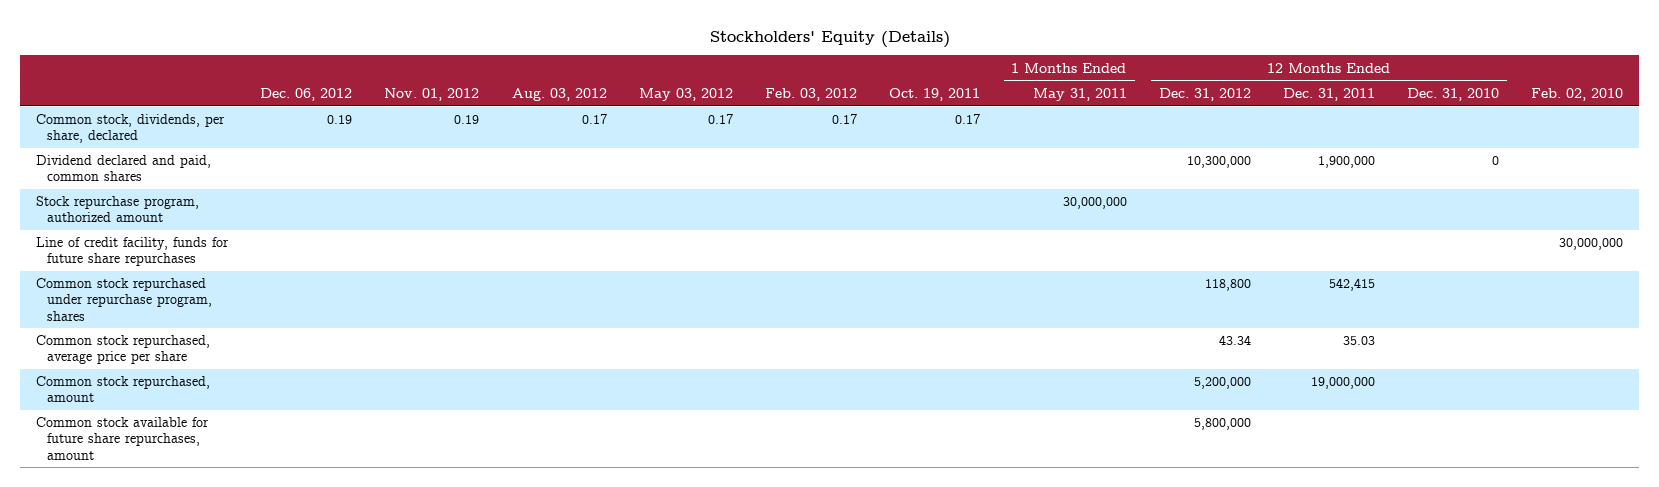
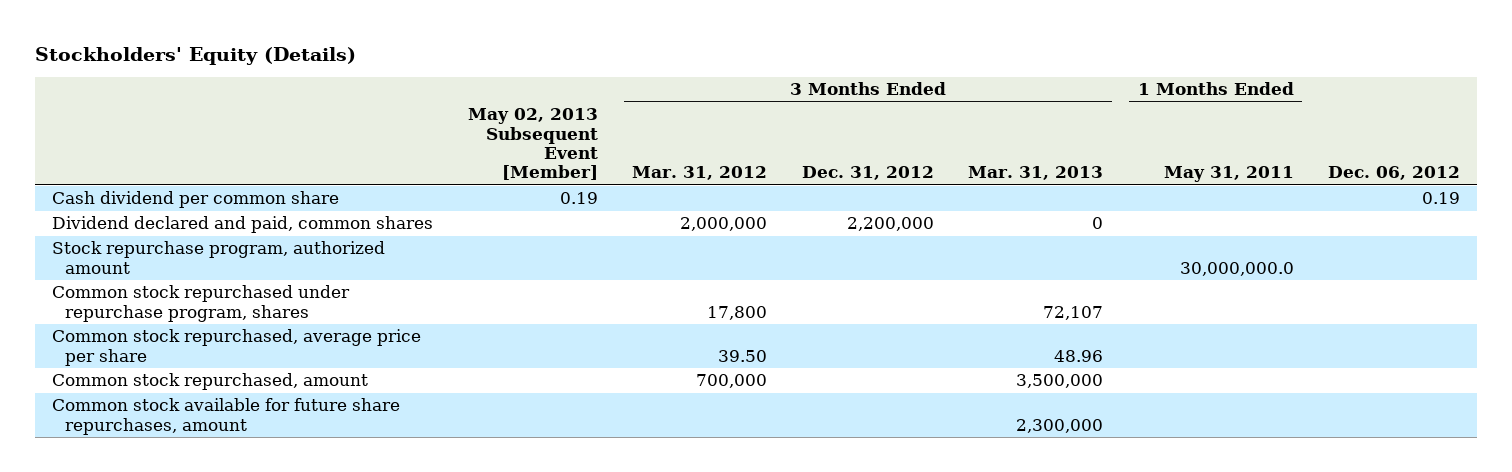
- | Dec. 06, 2012 | Nov. 01, 2012 | Aug. 03, 2012 | May 03, 2012 | Feb. 03, 2012 | Oct. 19, 2011 | 1 Months Ended May 31, 2011 | 12 Months Ended Dec. 31, 2012 | 12 Months Ended Dec. 31, 2011 | 12 Months Ended Dec. 31, 2010 | Feb. 02, 2010
+ | May 02, 2013 Subsequent Event [Member] | 3 Months Ended Mar. 31, 2012 | 3 Months Ended Dec. 31, 2012 | 3 Months Ended Mar. 31, 2013 | 1 Months Ended May 31, 2011 | Dec. 06, 2012
- Common stock, dividends, per share, declared | 0.19 | 0.19 | 0.17 | 0.17 | 0.17 | 0.17 | | | | |
+ Cash dividend per common share | 0.19 | | | | | 0.19
- Stock repurchase program, authorized amount | | | | | | | 30,000,000 | | | |
- Line of credit facility, funds for future share repurchases | | | | | | | | | | | 30,000,000
+ Stock repurchase program, authorized amount | | | | | 30,000,000.0 |

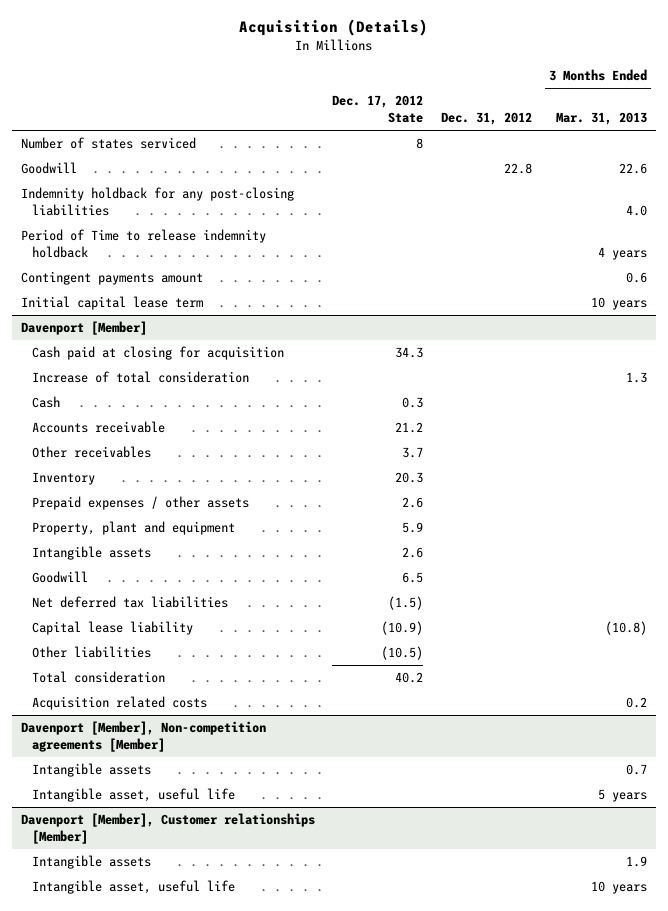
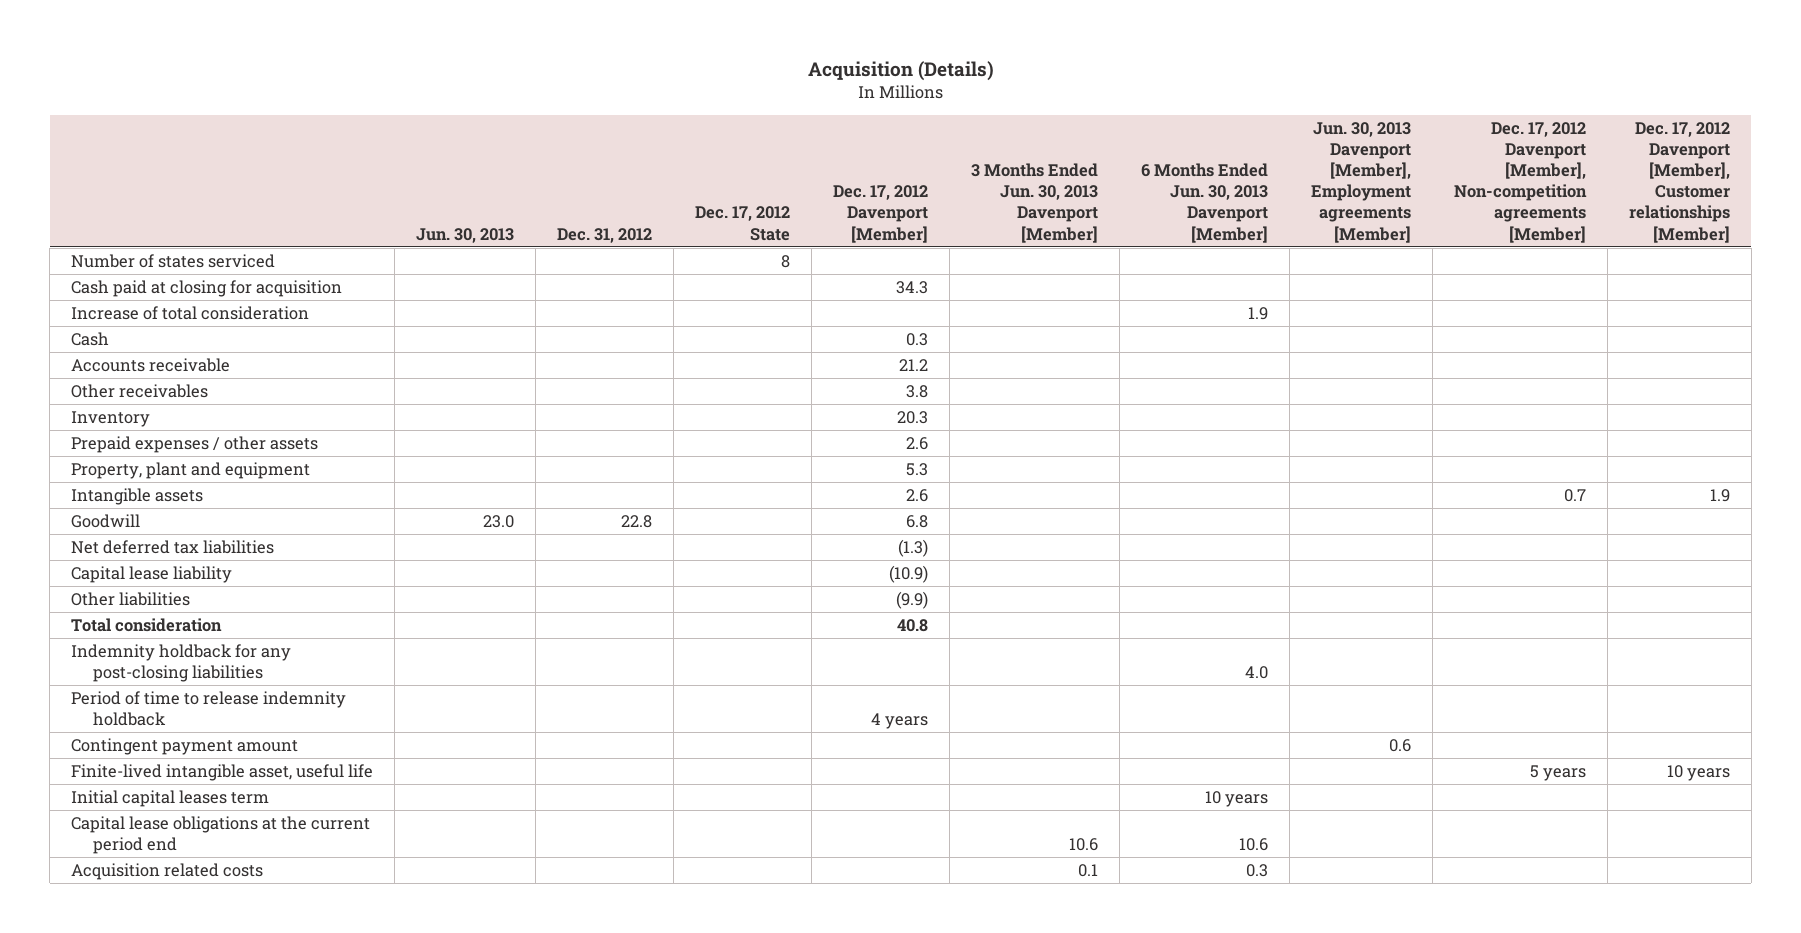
- | Dec. 17, 2012 State | Dec. 31, 2012 | 3 Months Ended Mar. 31, 2013
+ | Jun. 30, 2013 | Dec. 31, 2012 | Dec. 17, 2012 State | Dec. 17, 2012 Davenport [Member] | 3 Months Ended Jun. 30, 2013 Davenport [Member] | 6 Months Ended Jun. 30, 2013 Davenport [Member] | Jun. 30, 2013 Davenport [Member], Employment agreements [Member] | Dec. 17, 2012 Davenport [Member], Non-competition agreements [Member] | Dec. 17, 2012 Davenport [Member], Customer relationships [Member]
+ Cash paid at closing for acquisition | | | | 34.3 | | | | |
+ Increase of total consideration | | | | | | 1.9 | | |
+ Cash | | | | 0.3 | | | | |
+ Accounts receivable | | | | 21.2 | | | | |
+ Other receivables | | | | 3.8 | | | | |
+ Inventory | | | | 20.3 | | | | |
+ Prepaid expenses / other assets | | | | 2.6 | | | | |
+ Property, plant and equipment | | | | 5.3 | | | | |
+ Intangible assets | | | | 2.6 | | | | 0.7 | 1.9
+ Net deferred tax liabilities | | | | (1.3) | | | | |
+ Capital lease liability | | | | (10.9) | | | | |
+ Other liabilities | | | | (9.9) | | | | |
+ Total consideration | | | | 40.8 | | | | |
- Period of Time to release indemnity holdback | | | 4 years
- Contingent payments amount | | | 0.6
- Initial capital lease term | | | 10 years
- Davenport [Member]
- Cash paid at closing for acquisition | 34.3 | |
- Increase of total consideration | | | 1.3
- Cash | 0.3 | |
- Accounts receivable | 21.2 | |
- Other receivables | 3.7 | |
- Inventory | 20.3 | |
- Prepaid expenses / other assets | 2.6 | |
- Property, plant and equipment | 5.9 | |
- Intangible assets | 2.6 | |
- Goodwill | 6.5 | |
- Net deferred tax liabilities | (1.5) | |
- Capital lease liability | (10.9) | | (10.8)
- Other liabilities | (10.5) | |
- Total consideration | 40.2 | |
- Acquisition related costs | | | 0.2
- Davenport [Member], Non-competition agreements [Member]
- Intangible assets | | | 0.7
- Intangible asset, useful life | | | 5 years
- Davenport [Member], Customer relationships [Member]
- Intangible assets | | | 1.9
- Intangible asset, useful life | | | 10 years
+ Period of time to release indemnity holdback | | | | 4 years | | | | |
+ Contingent payment amount | | | | | | | 0.6 | |
+ Finite-lived intangible asset, useful life | | | | | | | | 5 years | 10 years
+ Initial capital leases term | | | | | | 10 years | | |
+ Capital lease obligations at the current period end | | | | | 10.6 | 10.6 | | |
+ Acquisition related costs | | | | | 0.1 | 0.3 | | |

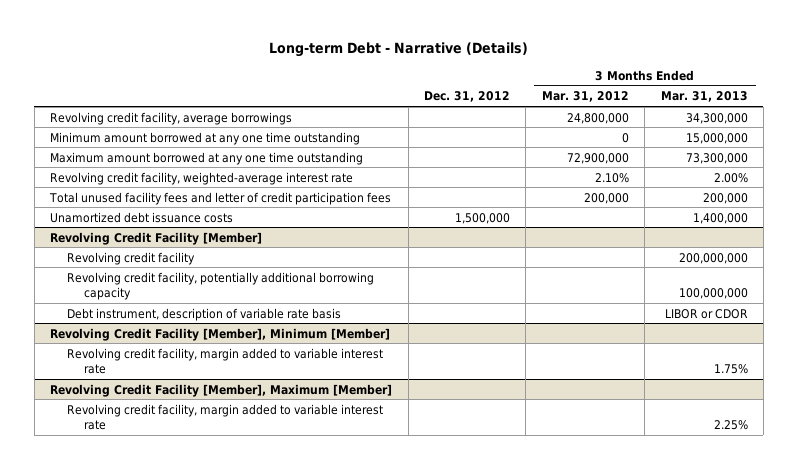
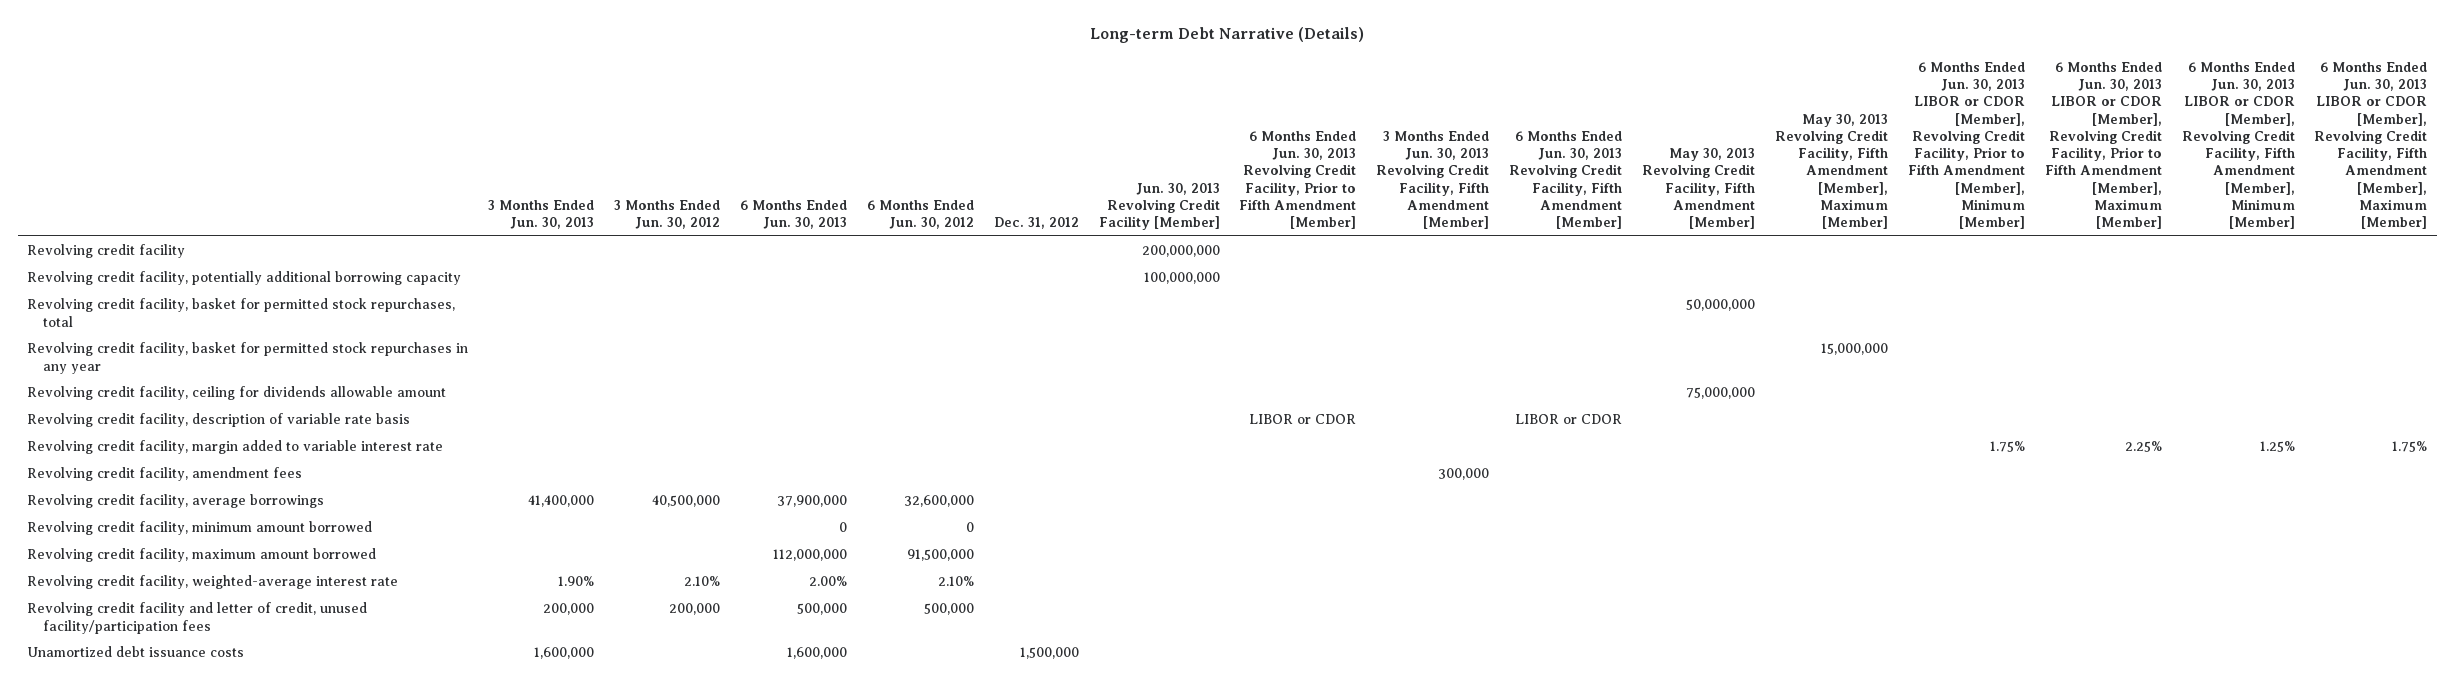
- Long-term Debt - Narrative (Details)
+ Long-term Debt Narrative (Details)
- | Dec. 31, 2012 | 3 Months Ended Mar. 31, 2012 | 3 Months Ended Mar. 31, 2013
+ | 3 Months Ended Jun. 30, 2013 | 3 Months Ended Jun. 30, 2012 | 6 Months Ended Jun. 30, 2013 | 6 Months Ended Jun. 30, 2012 | Dec. 31, 2012 | Jun. 30, 2013 Revolving Credit Facility [Member] | 6 Months Ended Jun. 30, 2013 Revolving Credit Facility, Prior to Fifth Amendment [Member] | 3 Months Ended Jun. 30, 2013 Revolving Credit Facility, Fifth Amendment [Member] | 6 Months Ended Jun. 30, 2013 Revolving Credit Facility, Fifth Amendment [Member] | May 30, 2013 Revolving Credit Facility, Fifth Amendment [Member] | May 30, 2013 Revolving Credit Facility, Fifth Amendment [Member], Maximum [Member] | 6 Months Ended Jun. 30, 2013 LIBOR or CDOR [Member], Revolving Credit Facility, Prior to Fifth Amendment [Member], Minimum [Member] | 6 Months Ended Jun. 30, 2013 LIBOR or CDOR [Member], Revolving Credit Facility, Prior to Fifth Amendment [Member], Maximum [Member] | 6 Months Ended Jun. 30, 2013 LIBOR or CDOR [Member], Revolving Credit Facility, Fifth Amendment [Member], Minimum [Member] | 6 Months Ended Jun. 30, 2013 LIBOR or CDOR [Member], Revolving Credit Facility, Fifth Amendment [Member], Maximum [Member]
+ Revolving credit facility | | | | | | 200,000,000 | | | | | | | | |
+ Revolving credit facility, potentially additional borrowing capacity | | | | | | 100,000,000 | | | | | | | | |
+ Revolving credit facility, basket for permitted stock repurchases, total | | | | | | | | | | 50,000,000 | | | | |
+ Revolving credit facility, basket for permitted stock repurchases in any year | | | | | | | | | | | 15,000,000 | | | |
+ Revolving credit facility, ceiling for dividends allowable amount | | | | | | | | | | 75,000,000 | | | | |
+ Revolving credit facility, description of variable rate basis | | | | | | | LIBOR or CDOR | | LIBOR or CDOR | | | | | |
+ Revolving credit facility, margin added to variable interest rate | | | | | | | | | | | | 1.75% | 2.25% | 1.25% | 1.75%
+ Revolving credit facility, amendment fees | | | | | | | | 300,000 | | | | | | |
- Minimum amount borrowed at any one time outstanding | | 0 | 15,000,000
- Maximum amount borrowed at any one time outstanding | | 72,900,000 | 73,300,000
+ Revolving credit facility, minimum amount borrowed | | | 0 | 0 | | | | | | | | | | |
+ Revolving credit facility, maximum amount borrowed | | | 112,000,000 | 91,500,000 | | | | | | | | | | |
- Total unused facility fees and letter of credit participation fees | | 200,000 | 200,000
+ Revolving credit facility and letter of credit, unused facility/participation fees | 200,000 | 200,000 | 500,000 | 500,000 | | | | | | | | | | |
- Revolving Credit Facility [Member]
- Revolving credit facility | | | 200,000,000
- Revolving credit facility, potentially additional borrowing capacity | | | 100,000,000
- Debt instrument, description of variable rate basis | | | LIBOR or CDOR
- Revolving Credit Facility [Member], Minimum [Member]
- Revolving credit facility, margin added to variable interest rate | | | 1.75%
- Revolving Credit Facility [Member], Maximum [Member]
- Revolving credit facility, margin added to variable interest rate | | | 2.25%

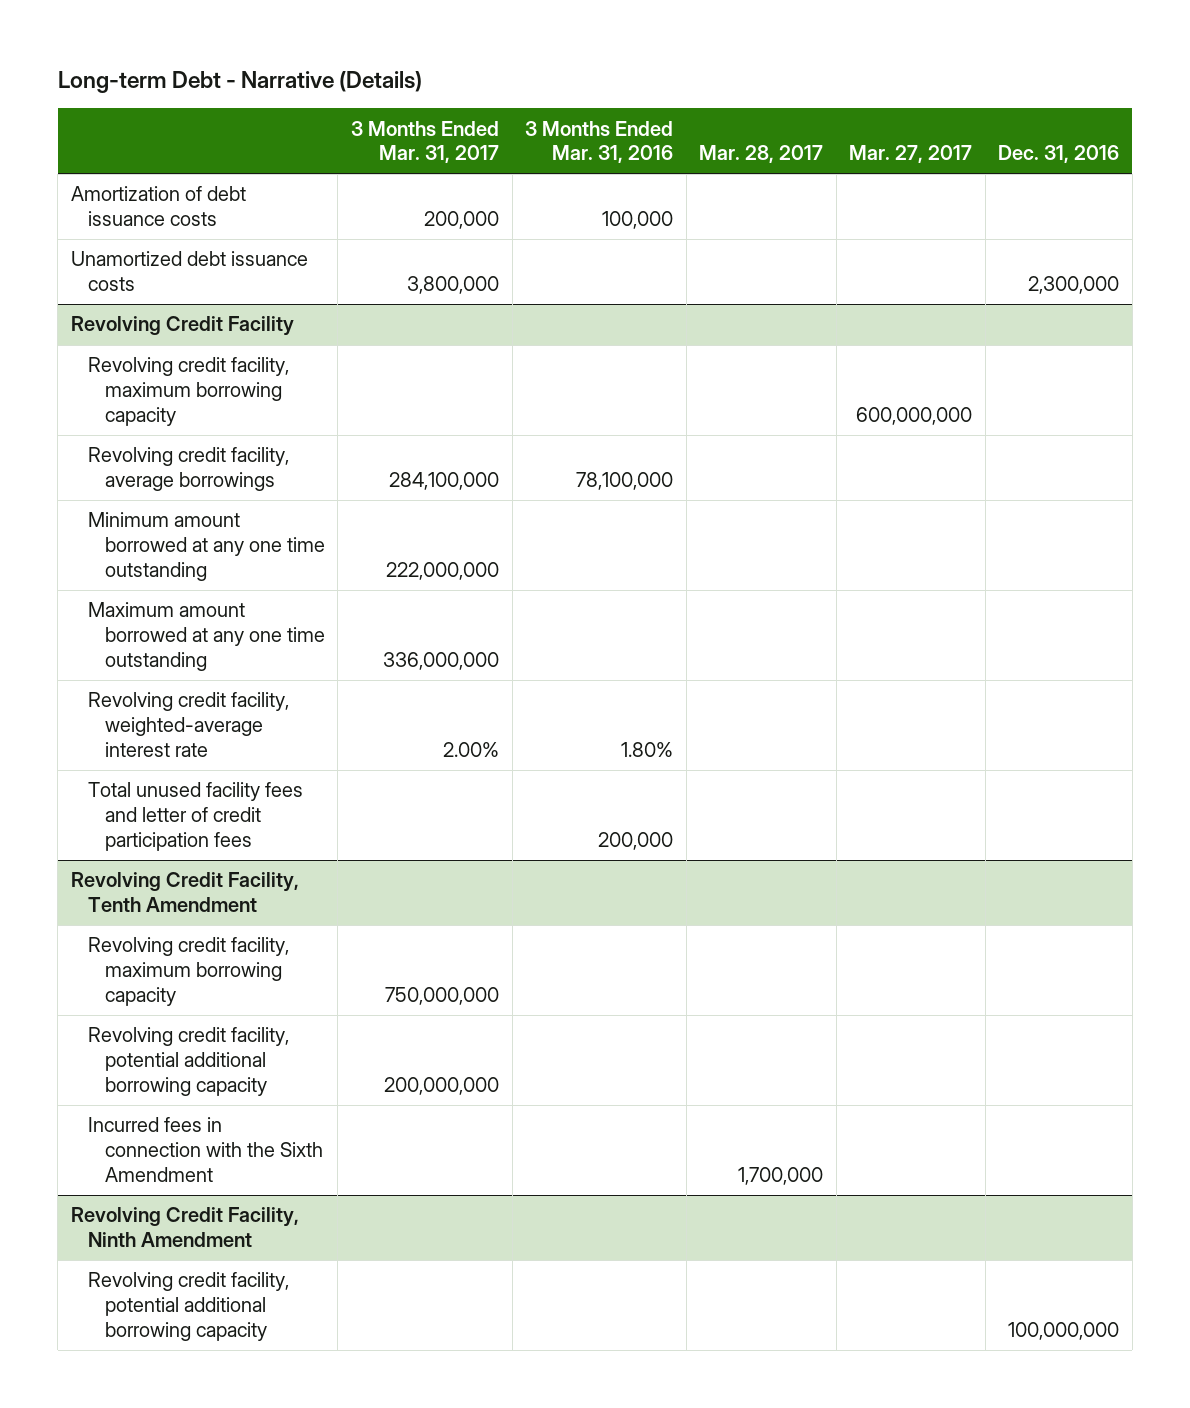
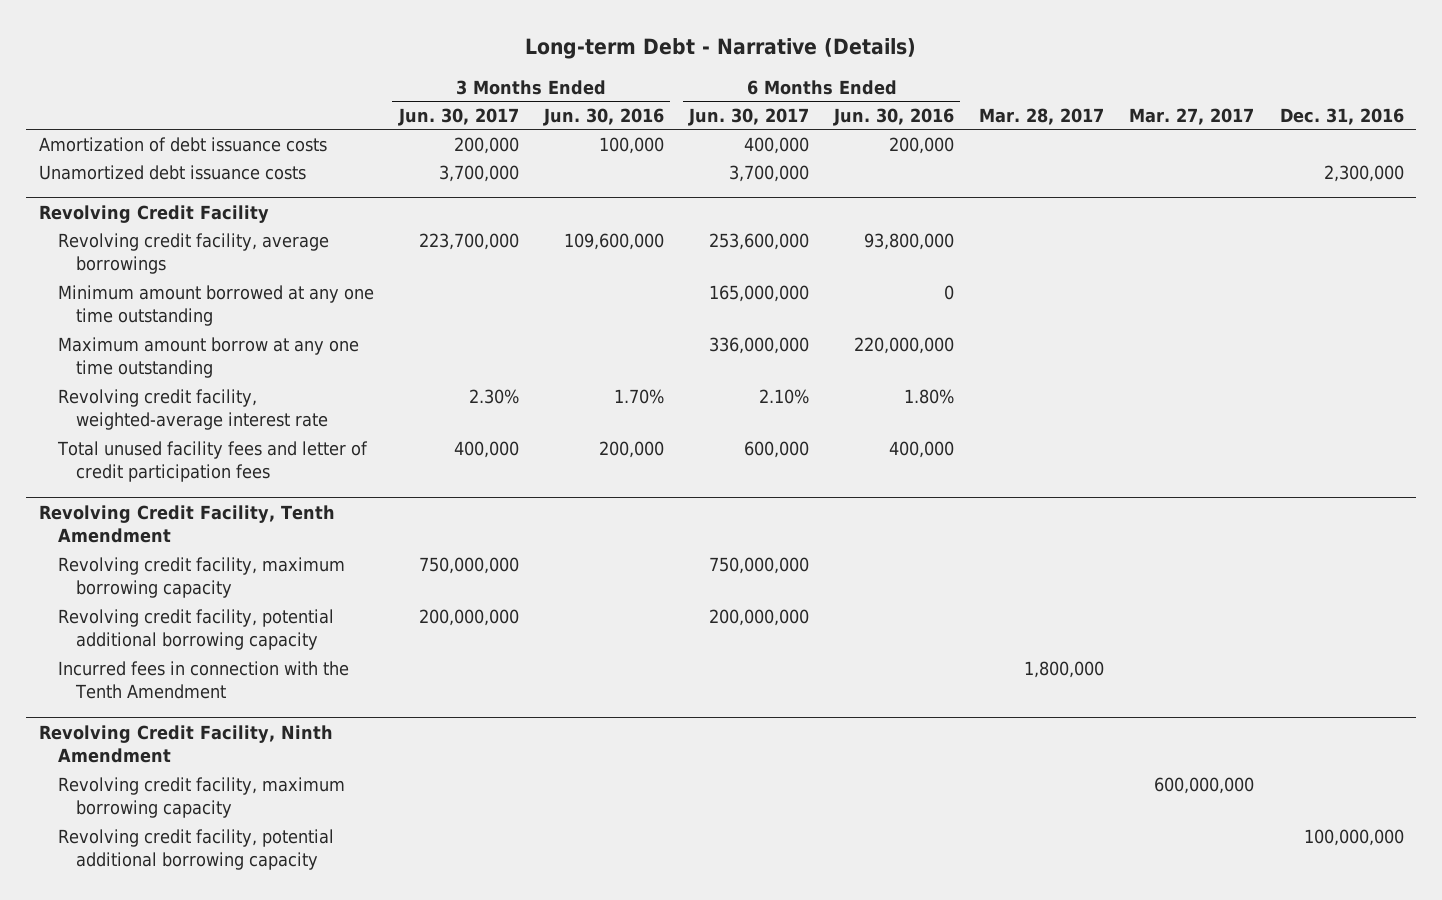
- | 3 Months Ended Mar. 31, 2017 | 3 Months Ended Mar. 31, 2016 | Mar. 28, 2017 | Mar. 27, 2017 | Dec. 31, 2016
+ | 3 Months Ended Jun. 30, 2017 | 3 Months Ended Jun. 30, 2016 | 6 Months Ended Jun. 30, 2017 | 6 Months Ended Jun. 30, 2016 | Mar. 28, 2017 | Mar. 27, 2017 | Dec. 31, 2016
@ Revolving Credit Facility
- Revolving credit facility, maximum borrowing capacity | | | | 600,000,000 |
- Maximum amount borrowed at any one time outstanding | 336,000,000 | | | |
+ Maximum amount borrow at any one time outstanding | | | 336,000,000 | 220,000,000 | | |
@ Revolving Credit Facility, Tenth Amendment
- Incurred fees in connection with the Sixth Amendment | | | 1,700,000 | |
+ Incurred fees in connection with the Tenth Amendment | | | | | 1,800,000 | |
@ Revolving Credit Facility, Ninth Amendment
+ Revolving credit facility, maximum borrowing capacity | | | | | | 600,000,000 |

